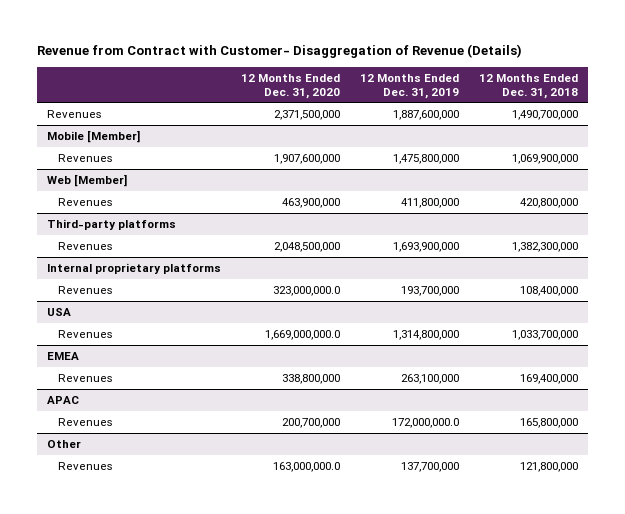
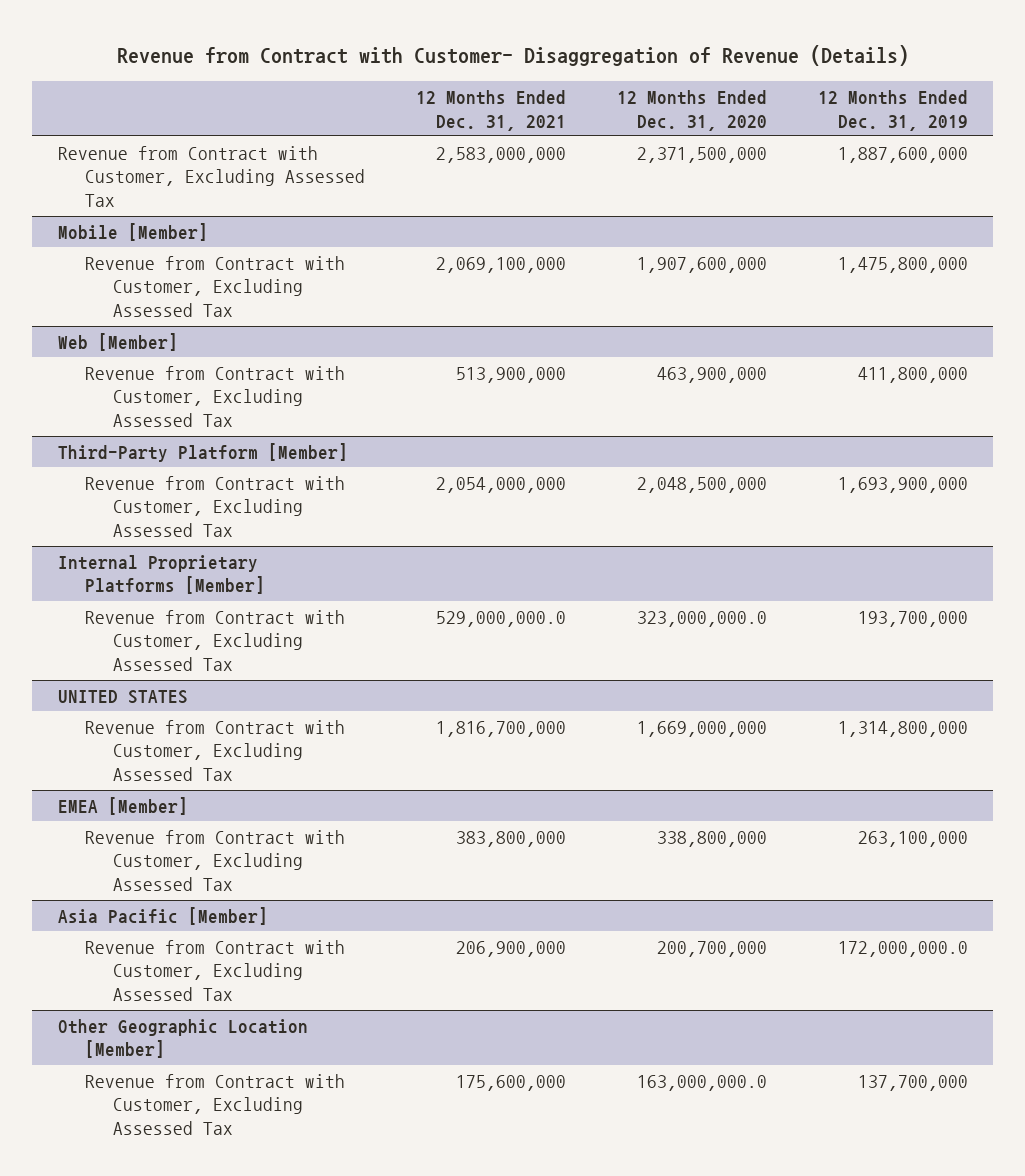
- | 12 Months Ended Dec. 31, 2020 | 12 Months Ended Dec. 31, 2019 | 12 Months Ended Dec. 31, 2018
+ | 12 Months Ended Dec. 31, 2021 | 12 Months Ended Dec. 31, 2020 | 12 Months Ended Dec. 31, 2019
- Revenues | 2,371,500,000 | 1,887,600,000 | 1,490,700,000
+ Revenue from Contract with Customer, Excluding Assessed Tax | 2,583,000,000 | 2,371,500,000 | 1,887,600,000
@ Mobile [Member]
- Revenues | 1,907,600,000 | 1,475,800,000 | 1,069,900,000
+ Revenue from Contract with Customer, Excluding Assessed Tax | 2,069,100,000 | 1,907,600,000 | 1,475,800,000
@ Web [Member]
- Revenues | 463,900,000 | 411,800,000 | 420,800,000
- Third-party platforms
- Revenues | 2,048,500,000 | 1,693,900,000 | 1,382,300,000
- Internal proprietary platforms
- Revenues | 323,000,000.0 | 193,700,000 | 108,400,000
- USA
- Revenues | 1,669,000,000.0 | 1,314,800,000 | 1,033,700,000
- EMEA
- Revenues | 338,800,000 | 263,100,000 | 169,400,000
- APAC
- Revenues | 200,700,000 | 172,000,000.0 | 165,800,000
- Other
- Revenues | 163,000,000.0 | 137,700,000 | 121,800,000
@ Web [Member]
+ Revenue from Contract with Customer, Excluding Assessed Tax | 513,900,000 | 463,900,000 | 411,800,000
+ Third-Party Platform [Member]
+ Revenue from Contract with Customer, Excluding Assessed Tax | 2,054,000,000 | 2,048,500,000 | 1,693,900,000
+ Internal Proprietary Platforms [Member]
+ Revenue from Contract with Customer, Excluding Assessed Tax | 529,000,000.0 | 323,000,000.0 | 193,700,000
+ UNITED STATES
+ Revenue from Contract with Customer, Excluding Assessed Tax | 1,816,700,000 | 1,669,000,000 | 1,314,800,000
+ EMEA [Member]
+ Revenue from Contract with Customer, Excluding Assessed Tax | 383,800,000 | 338,800,000 | 263,100,000
+ Asia Pacific [Member]
+ Revenue from Contract with Customer, Excluding Assessed Tax | 206,900,000 | 200,700,000 | 172,000,000.0
+ Other Geographic Location [Member]
+ Revenue from Contract with Customer, Excluding Assessed Tax | 175,600,000 | 163,000,000.0 | 137,700,000

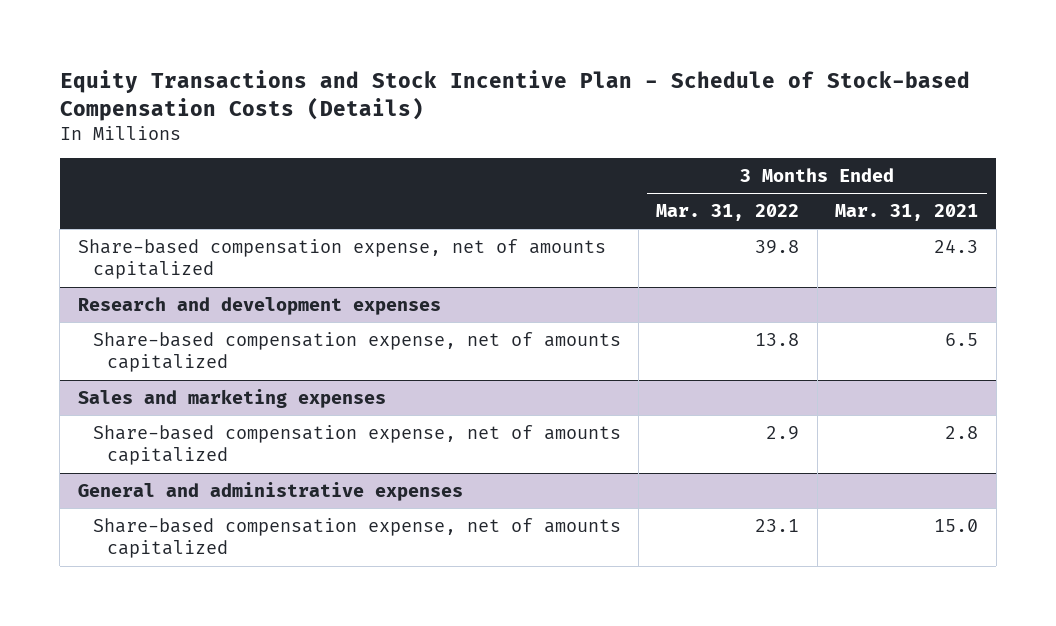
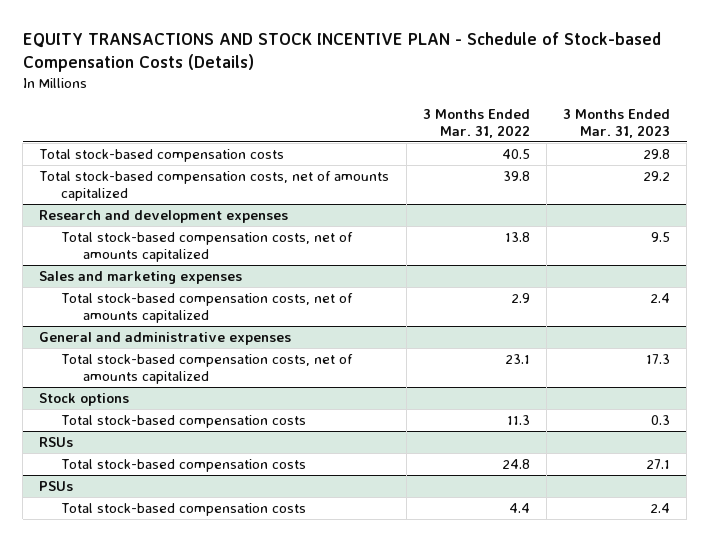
- Equity Transactions and Stock Incentive Plan - Schedule of Stock-based Compensation Costs (Details)
+ EQUITY TRANSACTIONS AND STOCK INCENTIVE PLAN - Schedule of Stock-based Compensation Costs (Details)
- | 3 Months Ended Mar. 31, 2022 | 3 Months Ended Mar. 31, 2021
+ | 3 Months Ended Mar. 31, 2022 | 3 Months Ended Mar. 31, 2023
- Share-based compensation expense, net of amounts capitalized | 39.8 | 24.3
+ Total stock-based compensation costs | 40.5 | 29.8
+ Total stock-based compensation costs, net of amounts capitalized | 39.8 | 29.2
@ Research and development expenses
- Share-based compensation expense, net of amounts capitalized | 13.8 | 6.5
+ Total stock-based compensation costs, net of amounts capitalized | 13.8 | 9.5
@ Sales and marketing expenses
- Share-based compensation expense, net of amounts capitalized | 2.9 | 2.8
+ Total stock-based compensation costs, net of amounts capitalized | 2.9 | 2.4
@ General and administrative expenses
- Share-based compensation expense, net of amounts capitalized | 23.1 | 15.0
+ Total stock-based compensation costs, net of amounts capitalized | 23.1 | 17.3
+ Stock options
+ Total stock-based compensation costs | 11.3 | 0.3
+ RSUs
+ Total stock-based compensation costs | 24.8 | 27.1
+ PSUs
+ Total stock-based compensation costs | 4.4 | 2.4

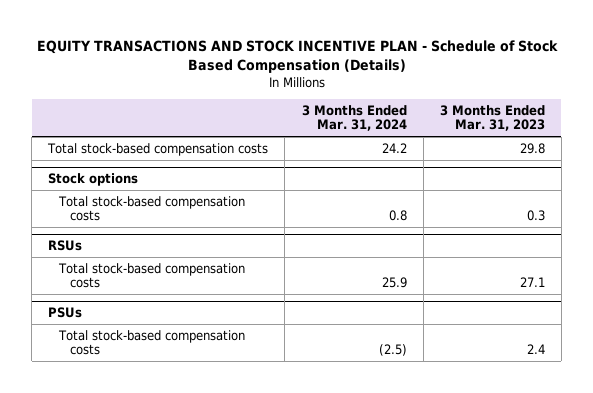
- EQUITY TRANSACTIONS AND STOCK INCENTIVE PLAN - Schedule of Stock-based Compensation Costs (Details)
+ EQUITY TRANSACTIONS AND STOCK INCENTIVE PLAN - Schedule of Stock Based Compensation (Details)
- | 3 Months Ended Mar. 31, 2022 | 3 Months Ended Mar. 31, 2023
+ | 3 Months Ended Mar. 31, 2024 | 3 Months Ended Mar. 31, 2023
- Total stock-based compensation costs, net of amounts capitalized | 39.8 | 29.2
- Research and development expenses
- Total stock-based compensation costs, net of amounts capitalized | 13.8 | 9.5
- Sales and marketing expenses
- Total stock-based compensation costs, net of amounts capitalized | 2.9 | 2.4
- General and administrative expenses
- Total stock-based compensation costs, net of amounts capitalized | 23.1 | 17.3

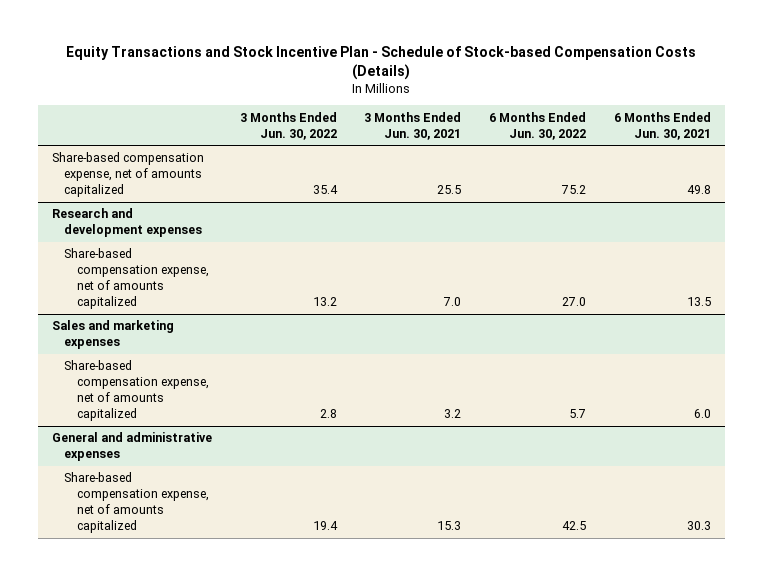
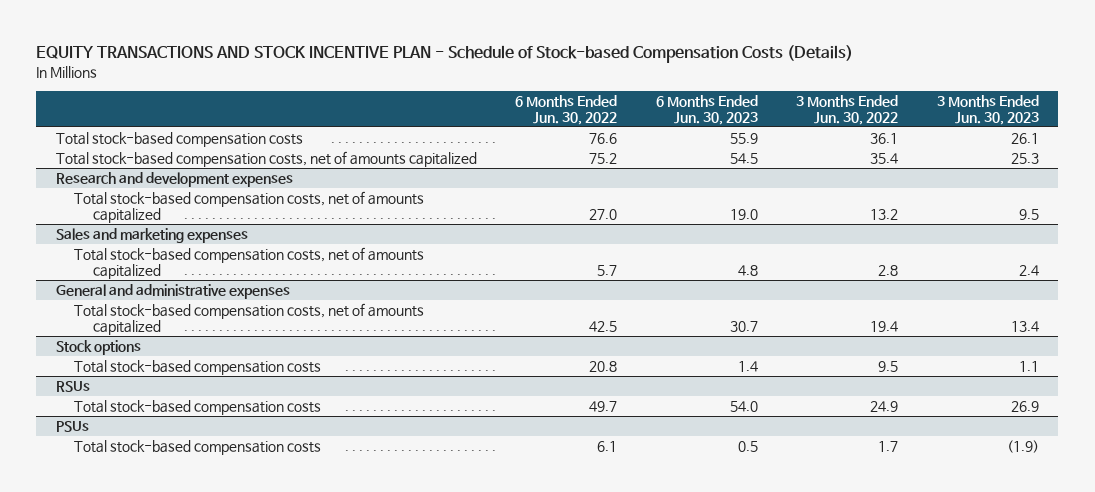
- Equity Transactions and Stock Incentive Plan - Schedule of Stock-based Compensation Costs (Details)
+ EQUITY TRANSACTIONS AND STOCK INCENTIVE PLAN - Schedule of Stock-based Compensation Costs (Details)
- | 3 Months Ended Jun. 30, 2022 | 3 Months Ended Jun. 30, 2021 | 6 Months Ended Jun. 30, 2022 | 6 Months Ended Jun. 30, 2021
+ | 6 Months Ended Jun. 30, 2022 | 6 Months Ended Jun. 30, 2023 | 3 Months Ended Jun. 30, 2022 | 3 Months Ended Jun. 30, 2023
- Share-based compensation expense, net of amounts capitalized | 35.4 | 25.5 | 75.2 | 49.8
+ Total stock-based compensation costs | 76.6 | 55.9 | 36.1 | 26.1
+ Total stock-based compensation costs, net of amounts capitalized | 75.2 | 54.5 | 35.4 | 25.3
@ Research and development expenses
- Share-based compensation expense, net of amounts capitalized | 13.2 | 7.0 | 27.0 | 13.5
+ Total stock-based compensation costs, net of amounts capitalized | 27.0 | 19.0 | 13.2 | 9.5
@ Sales and marketing expenses
- Share-based compensation expense, net of amounts capitalized | 2.8 | 3.2 | 5.7 | 6.0
+ Total stock-based compensation costs, net of amounts capitalized | 5.7 | 4.8 | 2.8 | 2.4
@ General and administrative expenses
- Share-based compensation expense, net of amounts capitalized | 19.4 | 15.3 | 42.5 | 30.3
+ Total stock-based compensation costs, net of amounts capitalized | 42.5 | 30.7 | 19.4 | 13.4
+ Stock options
+ Total stock-based compensation costs | 20.8 | 1.4 | 9.5 | 1.1
+ RSUs
+ Total stock-based compensation costs | 49.7 | 54.0 | 24.9 | 26.9
+ PSUs
+ Total stock-based compensation costs | 6.1 | 0.5 | 1.7 | (1.9)

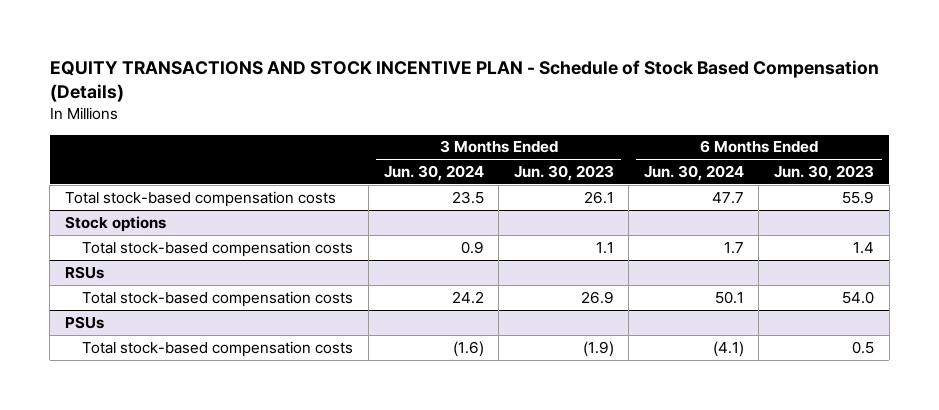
- EQUITY TRANSACTIONS AND STOCK INCENTIVE PLAN - Schedule of Stock-based Compensation Costs (Details)
+ EQUITY TRANSACTIONS AND STOCK INCENTIVE PLAN - Schedule of Stock Based Compensation (Details)
- | 6 Months Ended Jun. 30, 2022 | 6 Months Ended Jun. 30, 2023 | 3 Months Ended Jun. 30, 2022 | 3 Months Ended Jun. 30, 2023
+ | 3 Months Ended Jun. 30, 2024 | 3 Months Ended Jun. 30, 2023 | 6 Months Ended Jun. 30, 2024 | 6 Months Ended Jun. 30, 2023
- Total stock-based compensation costs, net of amounts capitalized | 75.2 | 54.5 | 35.4 | 25.3
- Research and development expenses
- Total stock-based compensation costs, net of amounts capitalized | 27.0 | 19.0 | 13.2 | 9.5
- Sales and marketing expenses
- Total stock-based compensation costs, net of amounts capitalized | 5.7 | 4.8 | 2.8 | 2.4
- General and administrative expenses
- Total stock-based compensation costs, net of amounts capitalized | 42.5 | 30.7 | 19.4 | 13.4

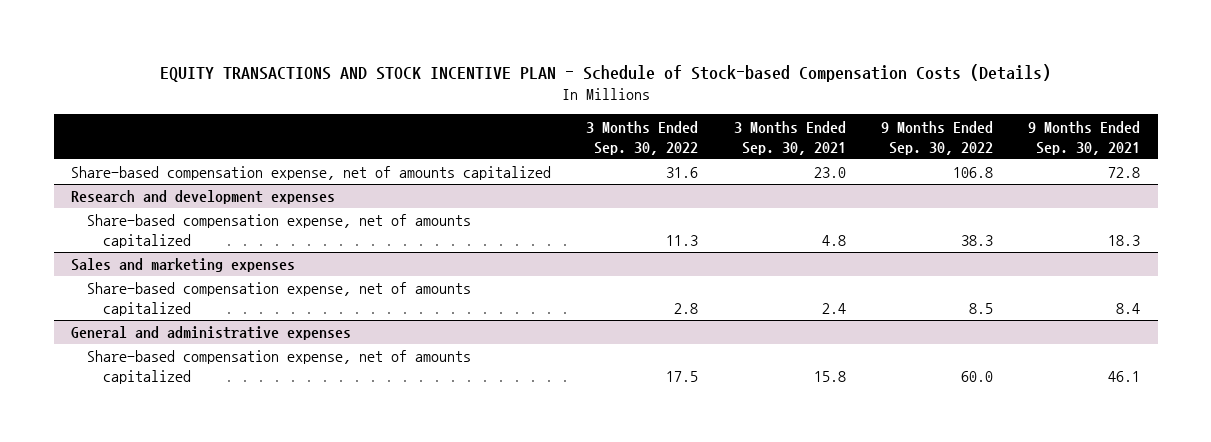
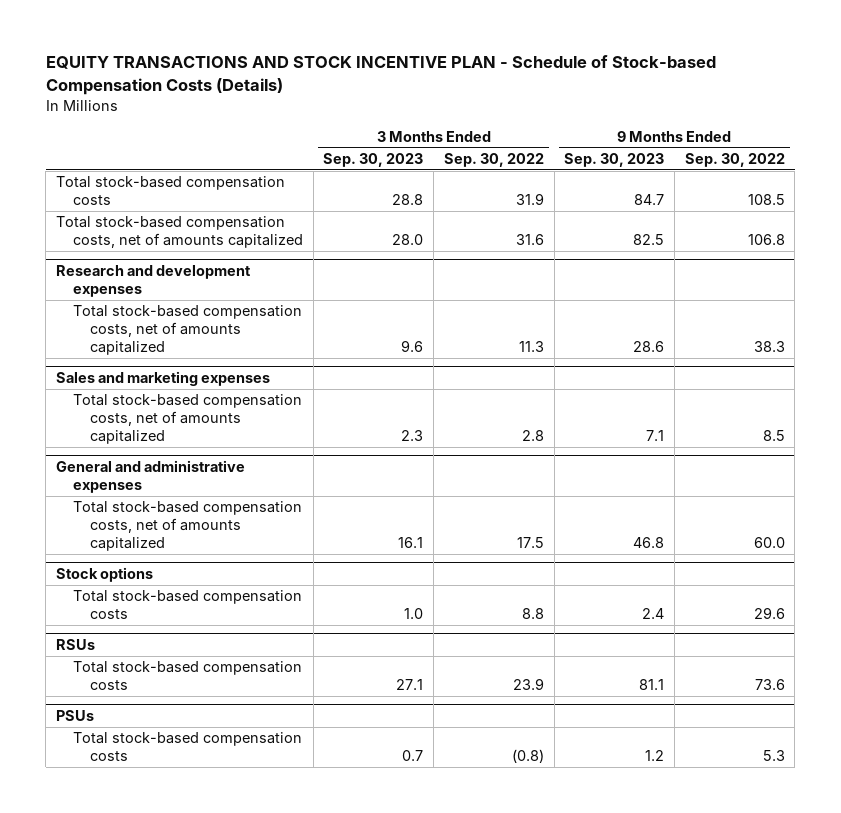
- | 3 Months Ended Sep. 30, 2022 | 3 Months Ended Sep. 30, 2021 | 9 Months Ended Sep. 30, 2022 | 9 Months Ended Sep. 30, 2021
+ | 3 Months Ended Sep. 30, 2023 | 3 Months Ended Sep. 30, 2022 | 9 Months Ended Sep. 30, 2023 | 9 Months Ended Sep. 30, 2022
- Share-based compensation expense, net of amounts capitalized | 31.6 | 23.0 | 106.8 | 72.8
+ Total stock-based compensation costs | 28.8 | 31.9 | 84.7 | 108.5
+ Total stock-based compensation costs, net of amounts capitalized | 28.0 | 31.6 | 82.5 | 106.8
@ Research and development expenses
- Share-based compensation expense, net of amounts capitalized | 11.3 | 4.8 | 38.3 | 18.3
+ Total stock-based compensation costs, net of amounts capitalized | 9.6 | 11.3 | 28.6 | 38.3
@ Sales and marketing expenses
- Share-based compensation expense, net of amounts capitalized | 2.8 | 2.4 | 8.5 | 8.4
+ Total stock-based compensation costs, net of amounts capitalized | 2.3 | 2.8 | 7.1 | 8.5
@ General and administrative expenses
- Share-based compensation expense, net of amounts capitalized | 17.5 | 15.8 | 60.0 | 46.1
+ Total stock-based compensation costs, net of amounts capitalized | 16.1 | 17.5 | 46.8 | 60.0
+ Stock options
+ Total stock-based compensation costs | 1.0 | 8.8 | 2.4 | 29.6
+ RSUs
+ Total stock-based compensation costs | 27.1 | 23.9 | 81.1 | 73.6
+ PSUs
+ Total stock-based compensation costs | 0.7 | (0.8) | 1.2 | 5.3

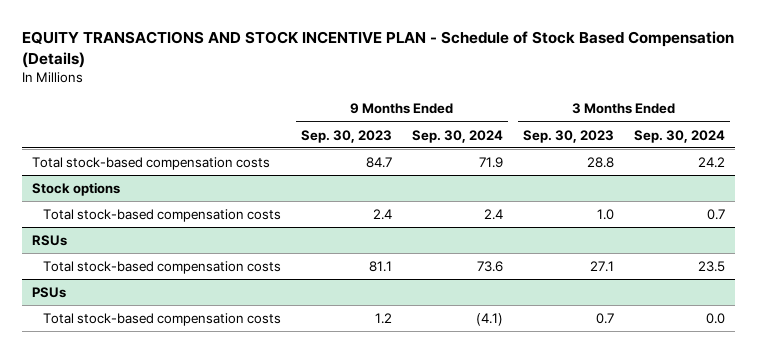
- EQUITY TRANSACTIONS AND STOCK INCENTIVE PLAN - Schedule of Stock-based Compensation Costs (Details)
+ EQUITY TRANSACTIONS AND STOCK INCENTIVE PLAN - Schedule of Stock Based Compensation (Details)
- | 3 Months Ended Sep. 30, 2023 | 3 Months Ended Sep. 30, 2022 | 9 Months Ended Sep. 30, 2023 | 9 Months Ended Sep. 30, 2022
+ | 9 Months Ended Sep. 30, 2023 | 9 Months Ended Sep. 30, 2024 | 3 Months Ended Sep. 30, 2023 | 3 Months Ended Sep. 30, 2024
- Total stock-based compensation costs, net of amounts capitalized | 28.0 | 31.6 | 82.5 | 106.8
- Research and development expenses
- Total stock-based compensation costs, net of amounts capitalized | 9.6 | 11.3 | 28.6 | 38.3
- Sales and marketing expenses
- Total stock-based compensation costs, net of amounts capitalized | 2.3 | 2.8 | 7.1 | 8.5
- General and administrative expenses
- Total stock-based compensation costs, net of amounts capitalized | 16.1 | 17.5 | 46.8 | 60.0

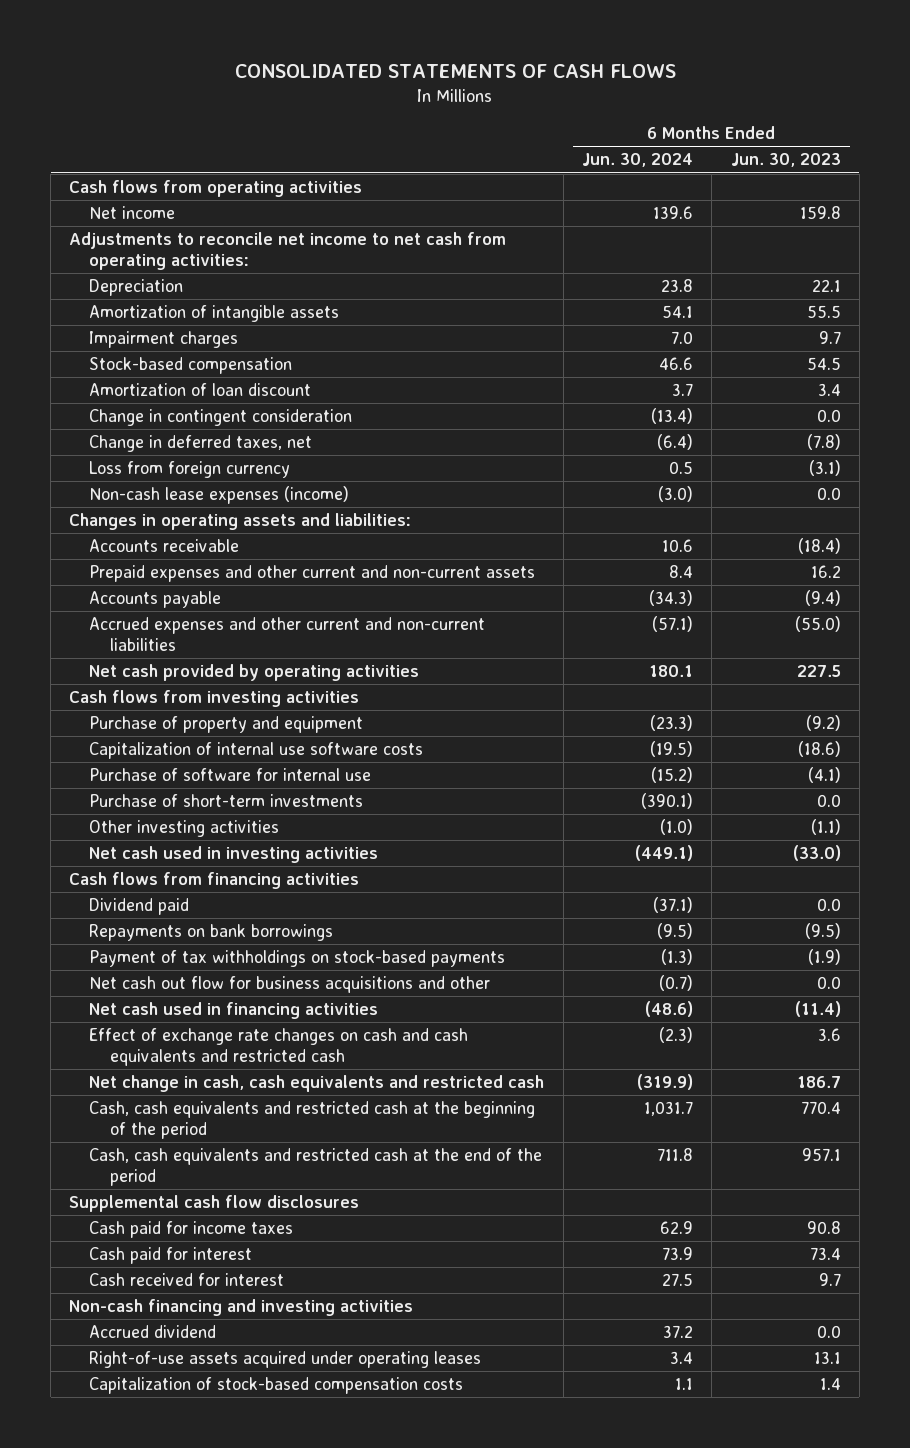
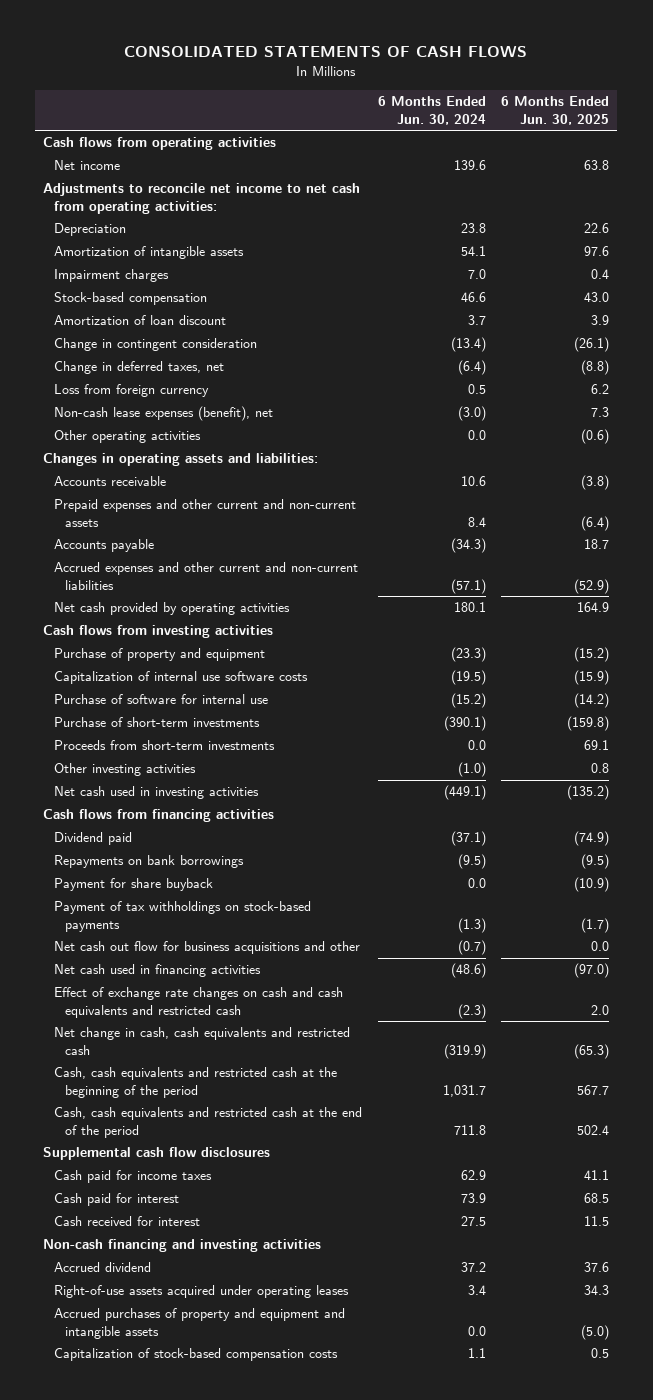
- | 6 Months Ended Jun. 30, 2024 | 6 Months Ended Jun. 30, 2023
+ | 6 Months Ended Jun. 30, 2024 | 6 Months Ended Jun. 30, 2025
- Non-cash lease expenses (income) | (3.0) | 0.0
+ Non-cash lease expenses (benefit), net | (3.0) | 7.3
+ Other operating activities | 0.0 | (0.6)
+ Proceeds from short-term investments | 0.0 | 69.1
+ Payment for share buyback | 0.0 | (10.9)
+ Accrued purchases of property and equipment and intangible assets | 0.0 | (5.0)

